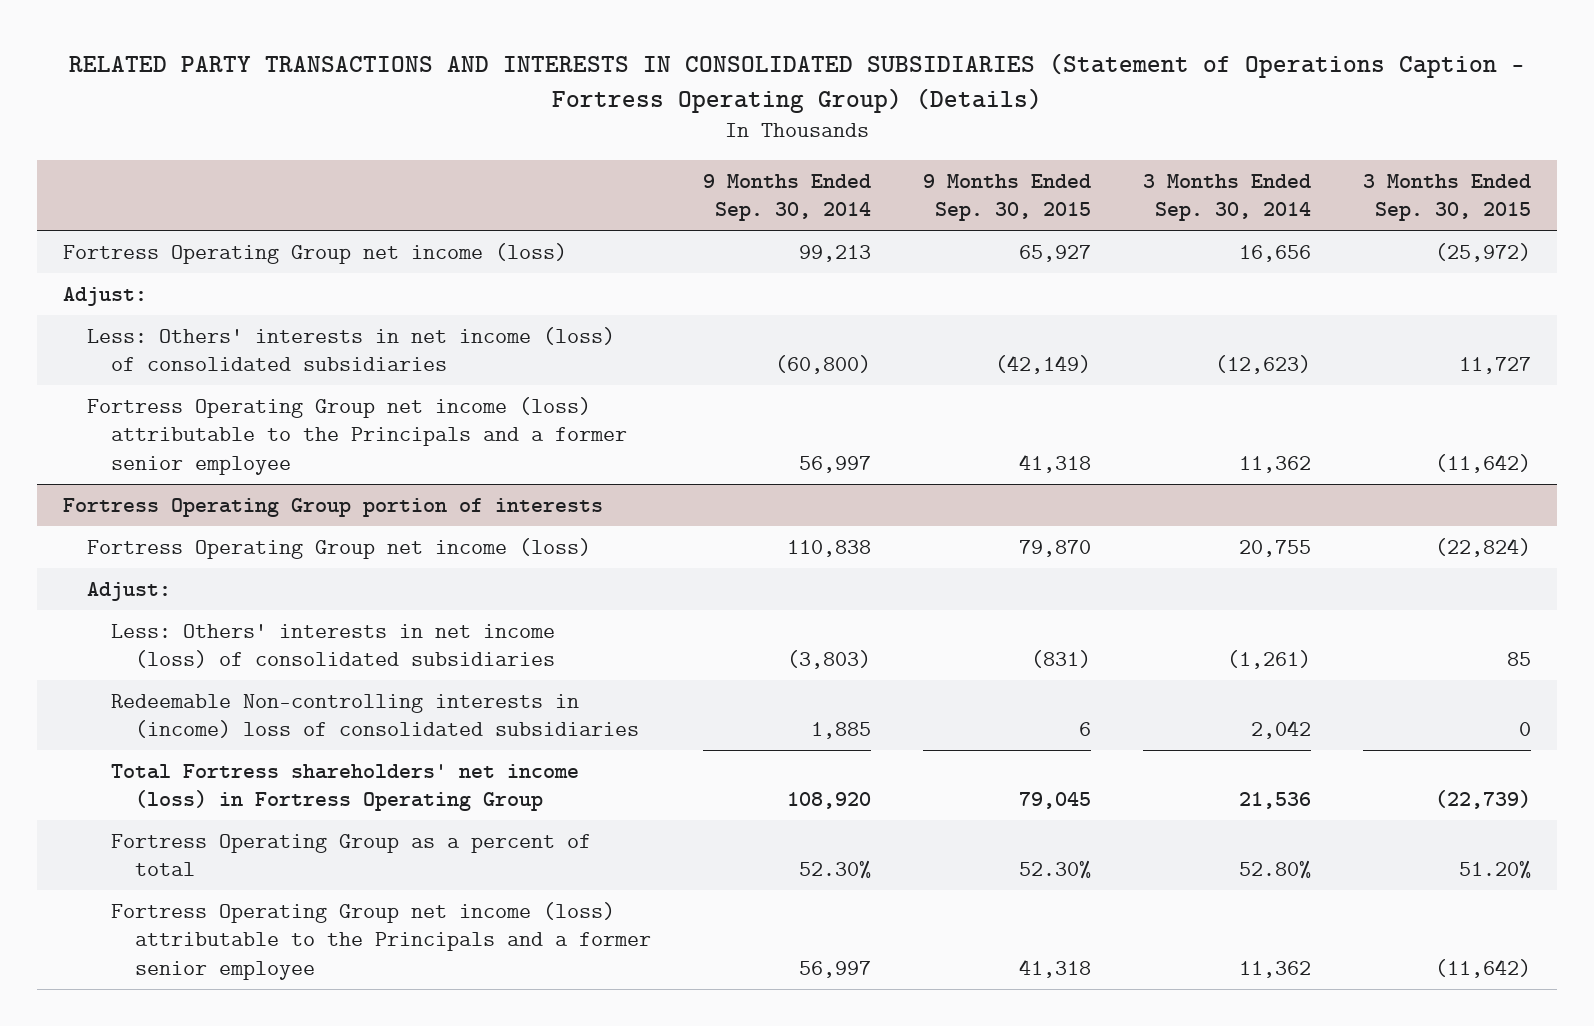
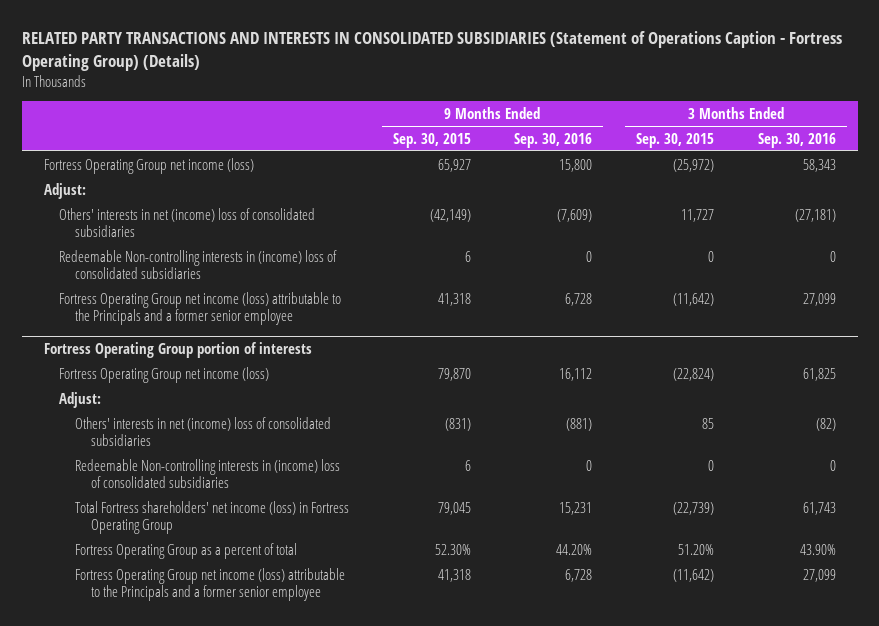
- | 9 Months Ended Sep. 30, 2014 | 9 Months Ended Sep. 30, 2015 | 3 Months Ended Sep. 30, 2014 | 3 Months Ended Sep. 30, 2015
+ | 9 Months Ended Sep. 30, 2015 | 9 Months Ended Sep. 30, 2016 | 3 Months Ended Sep. 30, 2015 | 3 Months Ended Sep. 30, 2016
- Less: Others' interests in net income (loss) of consolidated subsidiaries | (60,800) | (42,149) | (12,623) | 11,727
+ Others' interests in net (income) loss of consolidated subsidiaries | (42,149) | (7,609) | 11,727 | (27,181)
+ Redeemable Non-controlling interests in (income) loss of consolidated subsidiaries | 6 | 0 | 0 | 0
@ Fortress Operating Group portion of interests
- Less: Others' interests in net income (loss) of consolidated subsidiaries | (3,803) | (831) | (1,261) | 85
+ Others' interests in net (income) loss of consolidated subsidiaries | (831) | (881) | 85 | (82)

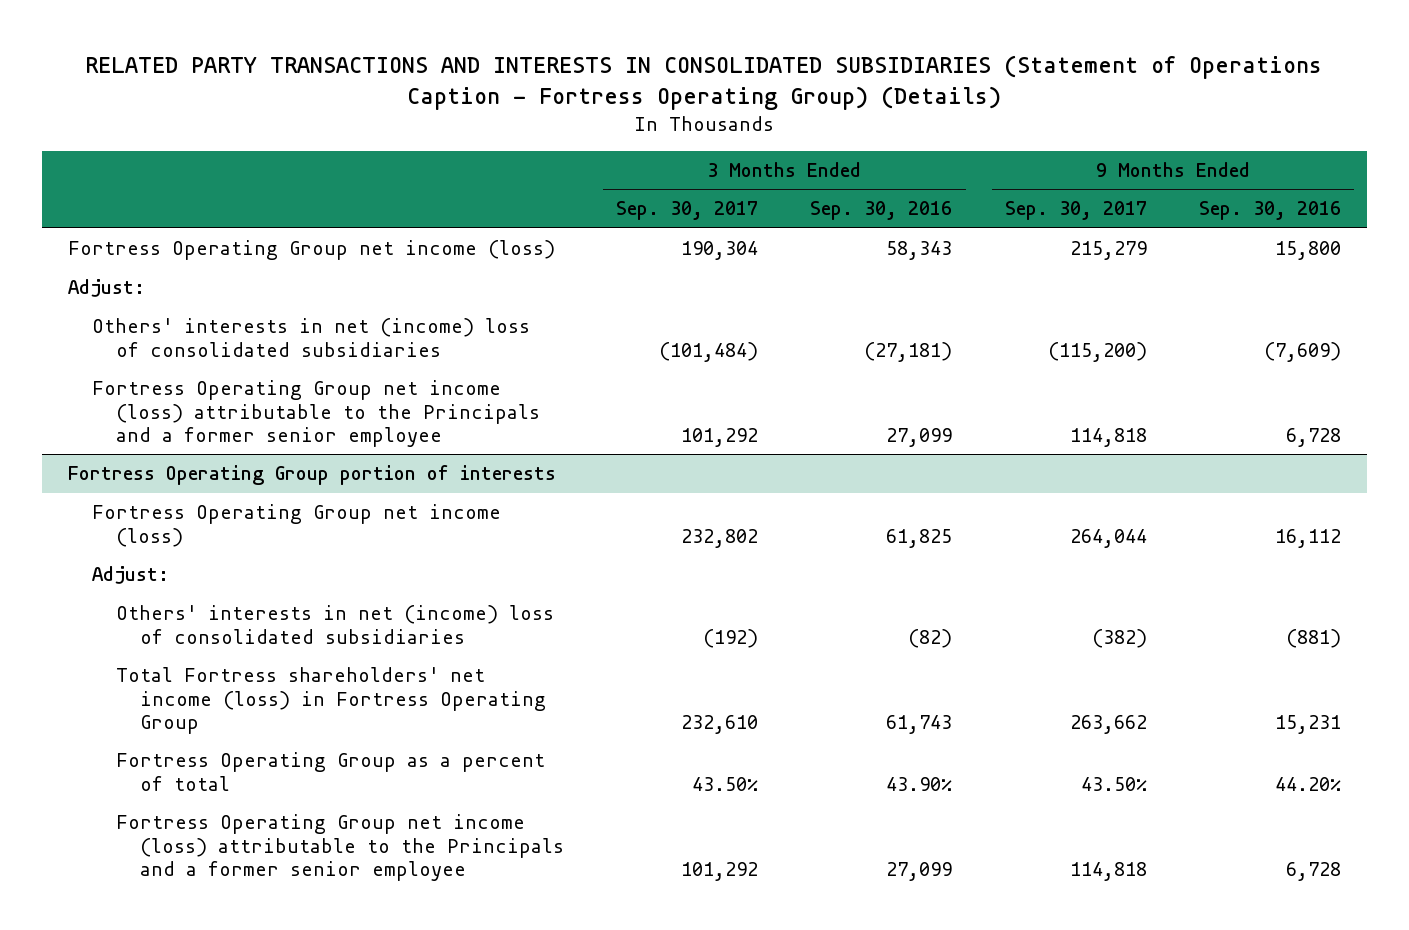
- | 9 Months Ended Sep. 30, 2015 | 9 Months Ended Sep. 30, 2016 | 3 Months Ended Sep. 30, 2015 | 3 Months Ended Sep. 30, 2016
+ | 3 Months Ended Sep. 30, 2017 | 3 Months Ended Sep. 30, 2016 | 9 Months Ended Sep. 30, 2017 | 9 Months Ended Sep. 30, 2016
- Redeemable Non-controlling interests in (income) loss of consolidated subsidiaries | 6 | 0 | 0 | 0
@ Fortress Operating Group portion of interests
- Redeemable Non-controlling interests in (income) loss of consolidated subsidiaries | 6 | 0 | 0 | 0

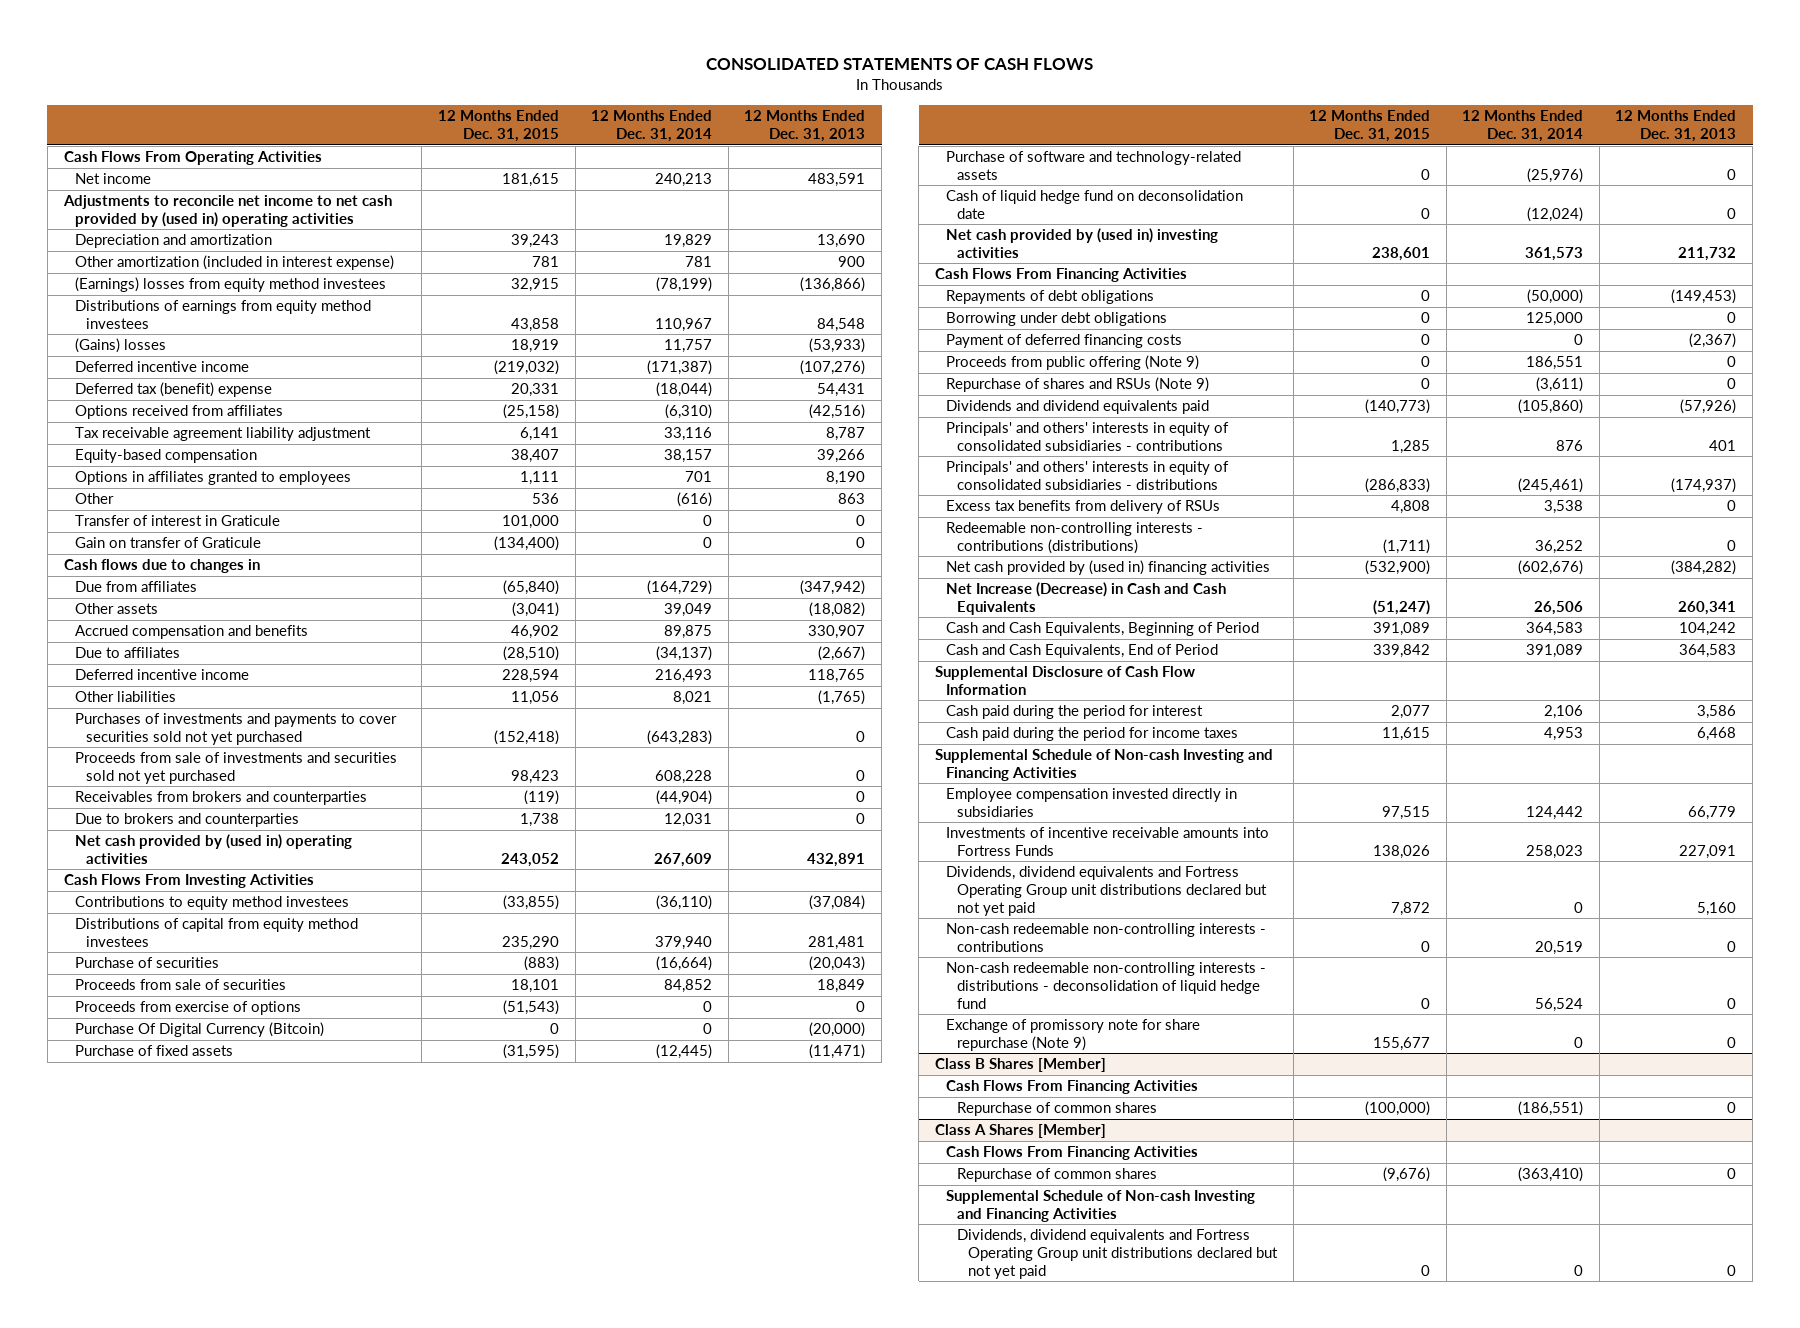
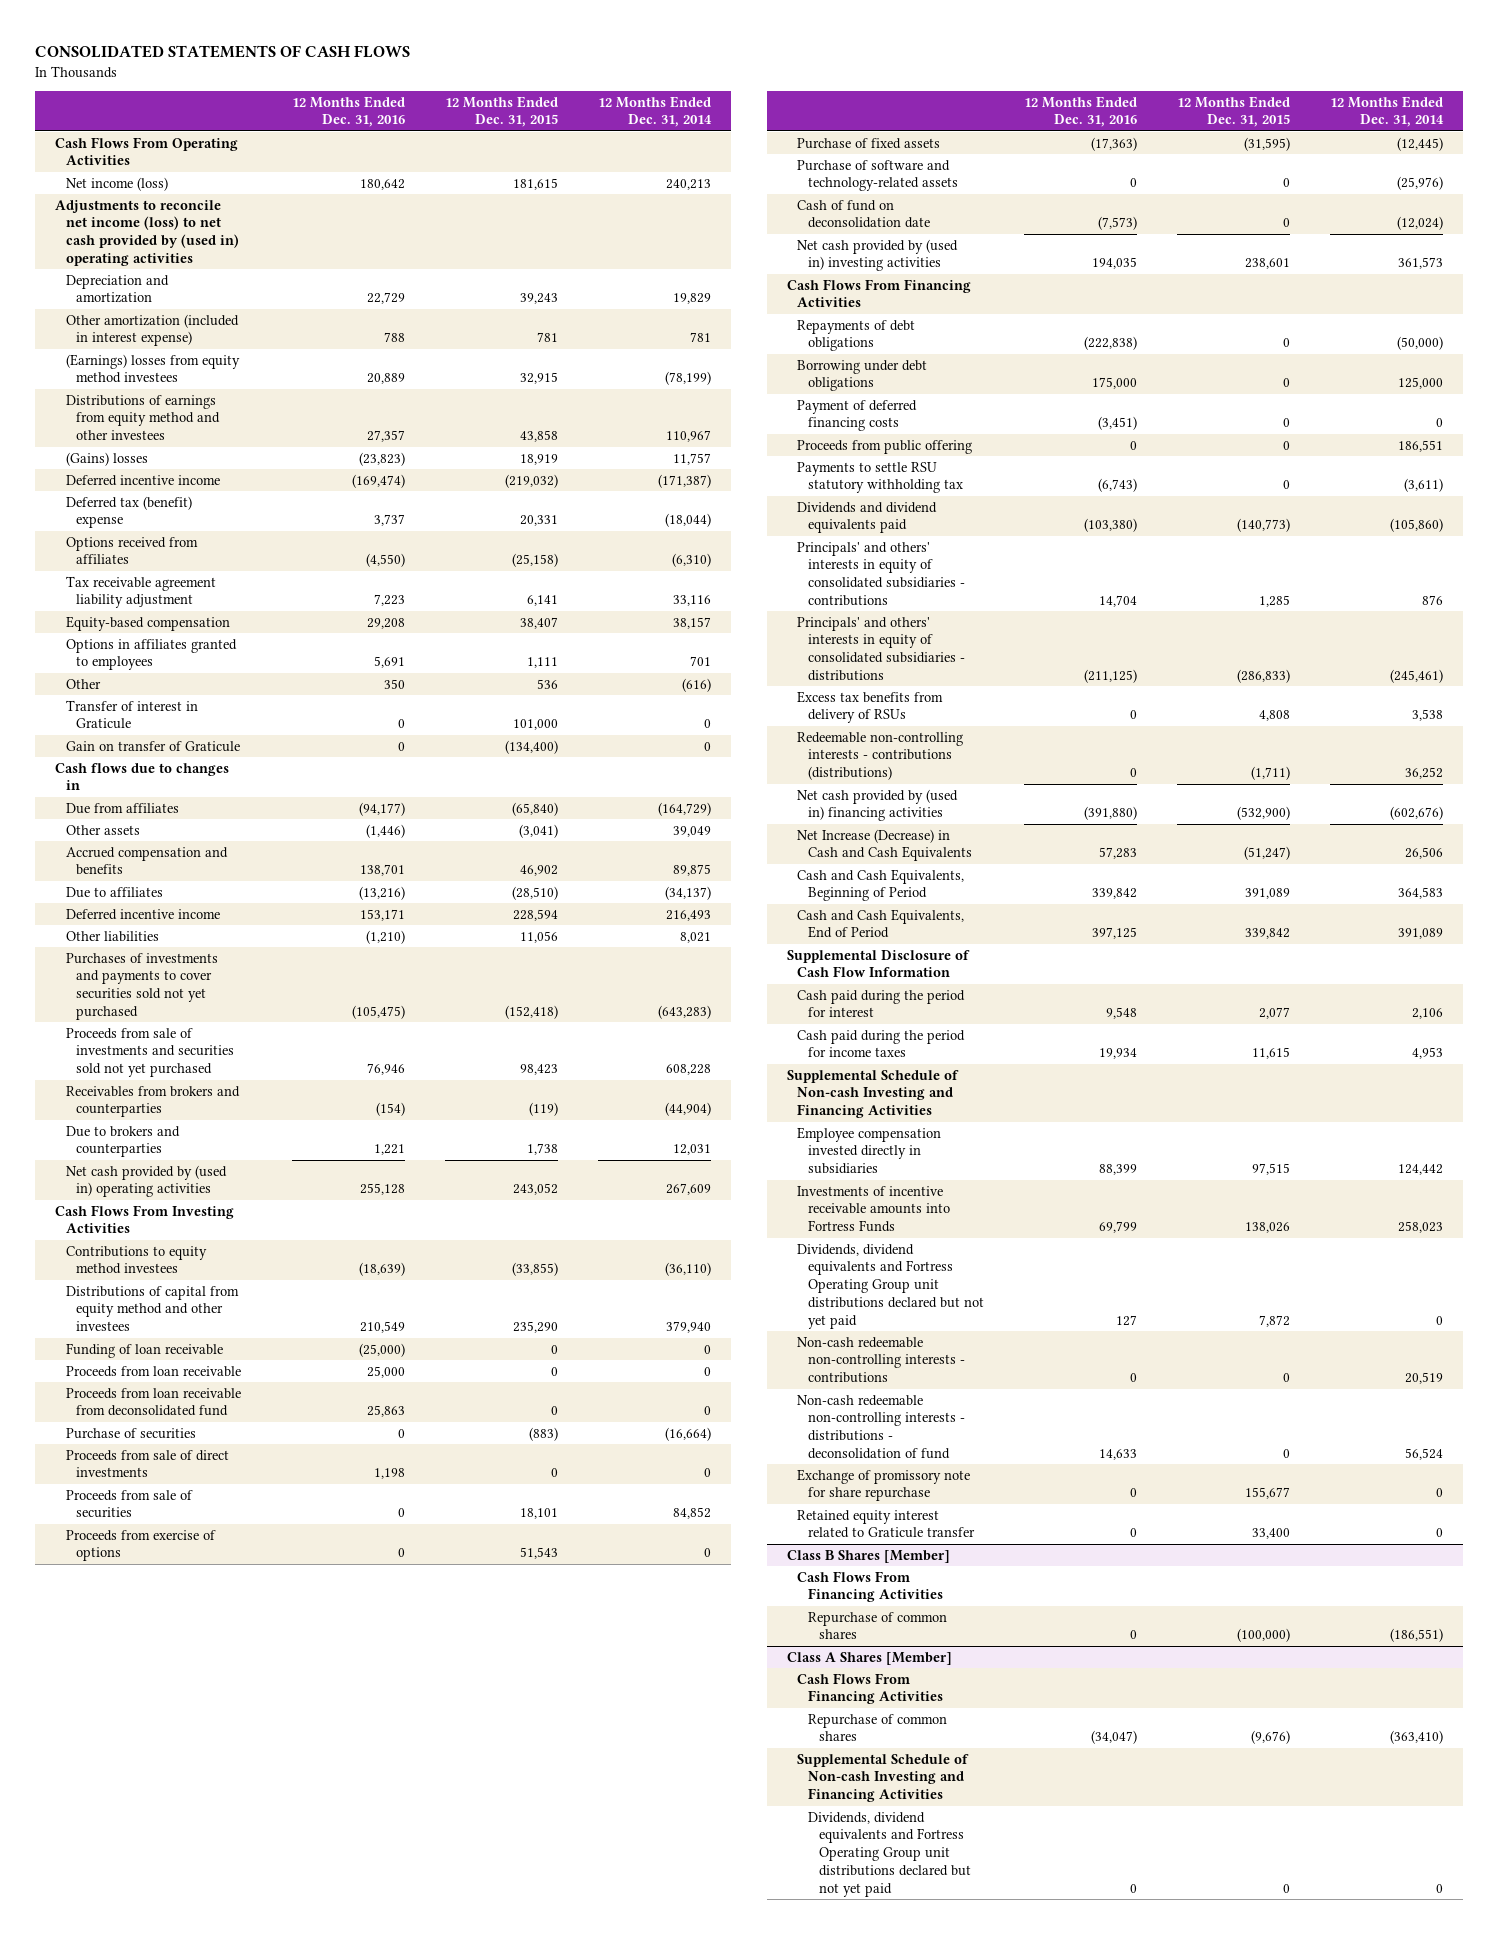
- | 12 Months Ended Dec. 31, 2015 | 12 Months Ended Dec. 31, 2014 | 12 Months Ended Dec. 31, 2013
+ | 12 Months Ended Dec. 31, 2016 | 12 Months Ended Dec. 31, 2015 | 12 Months Ended Dec. 31, 2014
- Net income | 181,615 | 240,213 | 483,591
- Adjustments to reconcile net income to net cash provided by (used in) operating activities
+ Net income (loss) | 180,642 | 181,615 | 240,213
+ Adjustments to reconcile net income (loss) to net cash provided by (used in) operating activities
- Distributions of earnings from equity method investees | 43,858 | 110,967 | 84,548
+ Distributions of earnings from equity method and other investees | 27,357 | 43,858 | 110,967
- Distributions of capital from equity method investees | 235,290 | 379,940 | 281,481
+ Distributions of capital from equity method and other investees | 210,549 | 235,290 | 379,940
+ Funding of loan receivable | (25,000) | 0 | 0
+ Proceeds from loan receivable | 25,000 | 0 | 0
+ Proceeds from loan receivable from deconsolidated fund | 25,863 | 0 | 0
+ Proceeds from sale of direct investments | 1,198 | 0 | 0
- Proceeds from exercise of options | (51,543) | 0 | 0
- Purchase Of Digital Currency (Bitcoin) | 0 | 0 | (20,000)
+ Proceeds from exercise of options | 0 | 51,543 | 0
- Cash of liquid hedge fund on deconsolidation date | 0 | (12,024) | 0
+ Cash of fund on deconsolidation date | (7,573) | 0 | (12,024)
- Proceeds from public offering (Note 9) | 0 | 186,551 | 0
- Repurchase of shares and RSUs (Note 9) | 0 | (3,611) | 0
+ Proceeds from public offering | 0 | 0 | 186,551
+ Payments to settle RSU statutory withholding tax | (6,743) | 0 | (3,611)
- Non-cash redeemable non-controlling interests - distributions - deconsolidation of liquid hedge fund | 0 | 56,524 | 0
- Exchange of promissory note for share repurchase (Note 9) | 155,677 | 0 | 0
+ Non-cash redeemable non-controlling interests - distributions - deconsolidation of fund | 14,633 | 0 | 56,524
+ Exchange of promissory note for share repurchase | 0 | 155,677 | 0
+ Retained equity interest related to Graticule transfer | 0 | 33,400 | 0

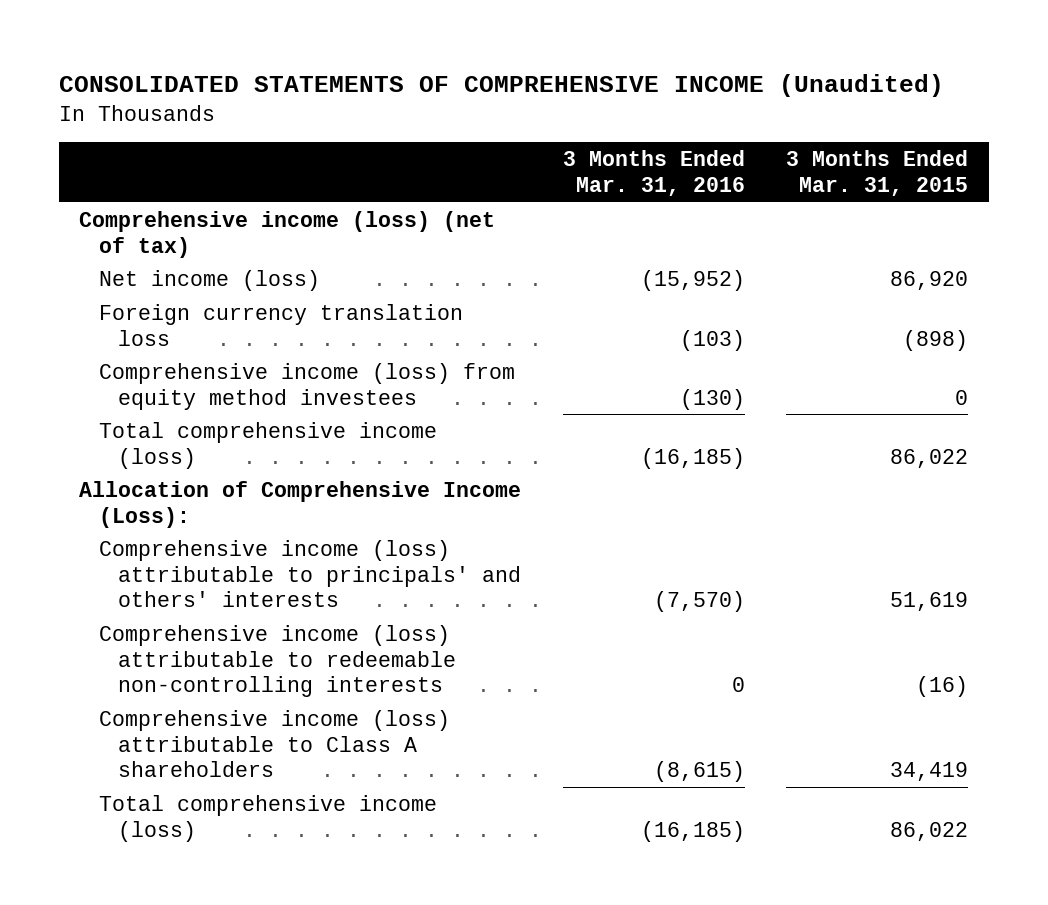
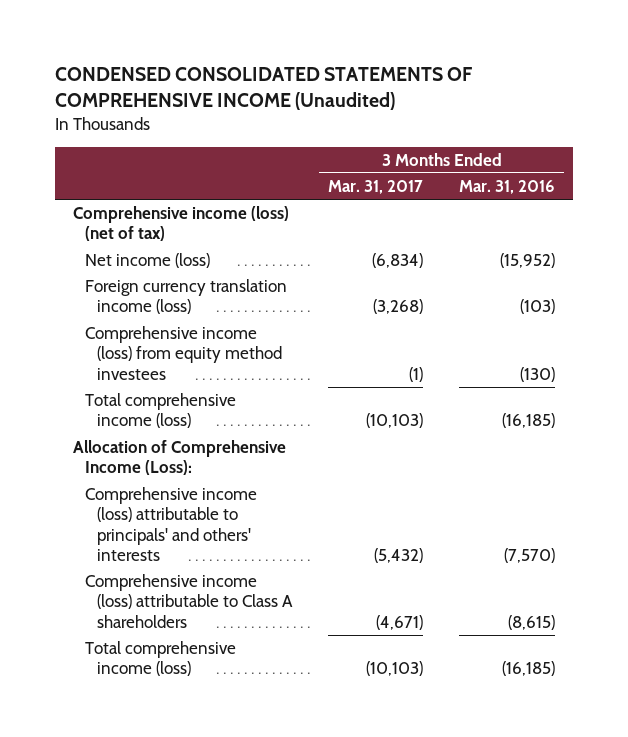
- CONSOLIDATED STATEMENTS OF COMPREHENSIVE INCOME (Unaudited)
+ CONDENSED CONSOLIDATED STATEMENTS OF COMPREHENSIVE INCOME (Unaudited)
- | 3 Months Ended Mar. 31, 2016 | 3 Months Ended Mar. 31, 2015
+ | 3 Months Ended Mar. 31, 2017 | 3 Months Ended Mar. 31, 2016
- Foreign currency translation loss | (103) | (898)
+ Foreign currency translation income (loss) | (3,268) | (103)
- Comprehensive income (loss) attributable to redeemable non-controlling interests | 0 | (16)

